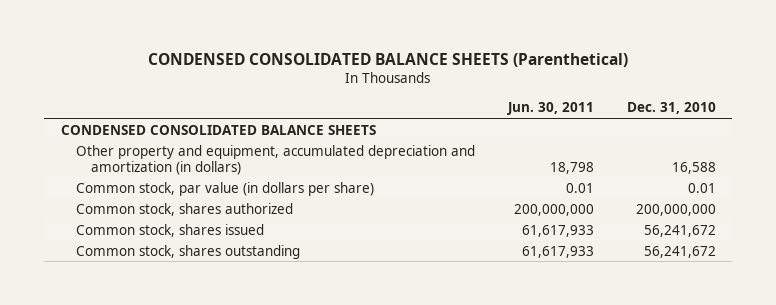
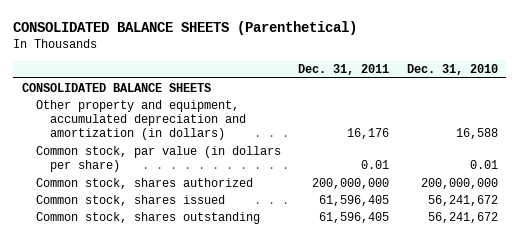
- CONDENSED CONSOLIDATED BALANCE SHEETS (Parenthetical)
+ CONSOLIDATED BALANCE SHEETS (Parenthetical)
- | Jun. 30, 2011 | Dec. 31, 2010
+ | Dec. 31, 2011 | Dec. 31, 2010
- CONDENSED CONSOLIDATED BALANCE SHEETS
+ CONSOLIDATED BALANCE SHEETS

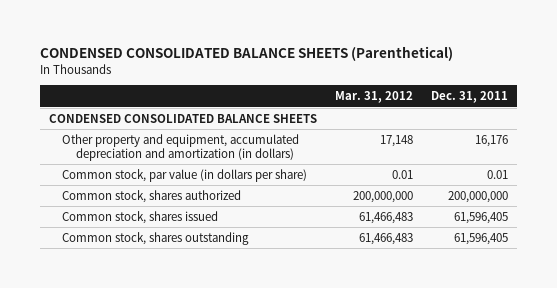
- CONSOLIDATED BALANCE SHEETS (Parenthetical)
+ CONDENSED CONSOLIDATED BALANCE SHEETS (Parenthetical)
- | Dec. 31, 2011 | Dec. 31, 2010
+ | Mar. 31, 2012 | Dec. 31, 2011
- CONSOLIDATED BALANCE SHEETS
+ CONDENSED CONSOLIDATED BALANCE SHEETS

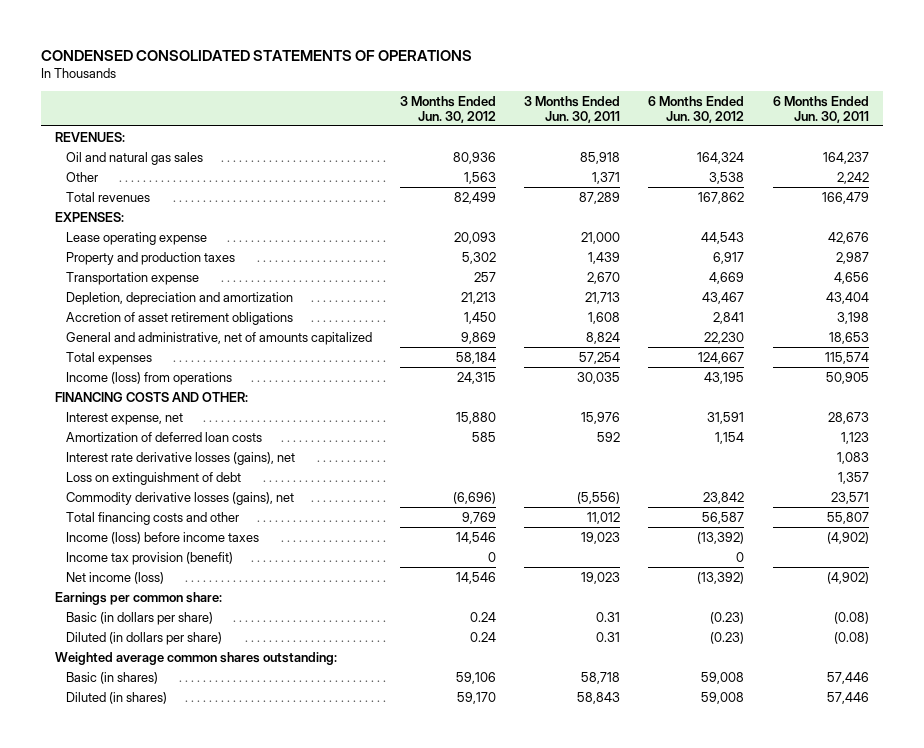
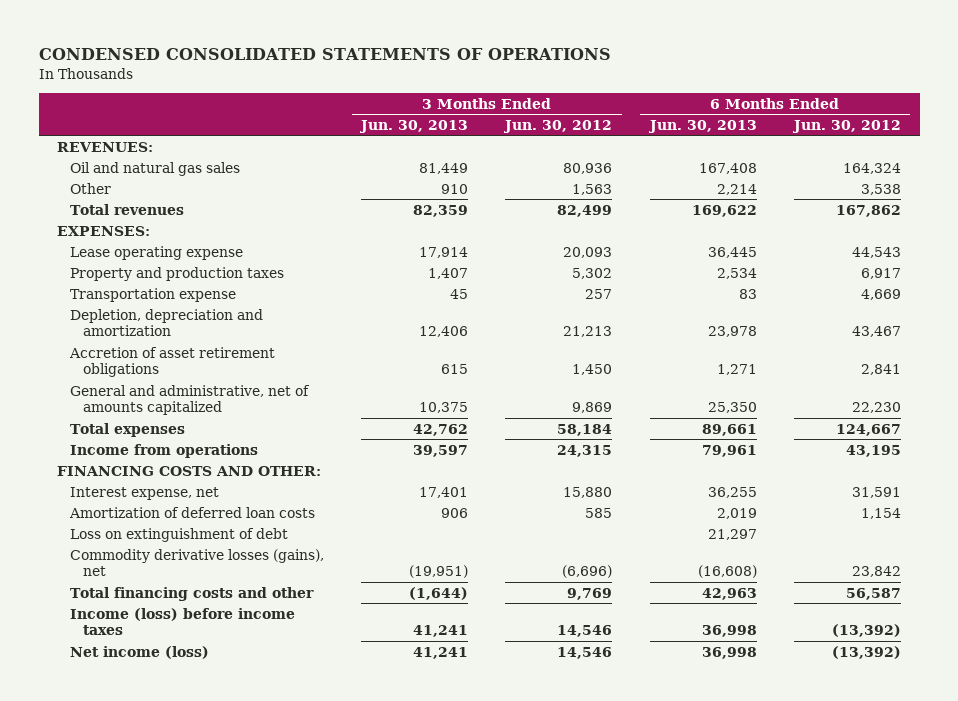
- | 3 Months Ended Jun. 30, 2012 | 3 Months Ended Jun. 30, 2011 | 6 Months Ended Jun. 30, 2012 | 6 Months Ended Jun. 30, 2011
+ | 3 Months Ended Jun. 30, 2013 | 3 Months Ended Jun. 30, 2012 | 6 Months Ended Jun. 30, 2013 | 6 Months Ended Jun. 30, 2012
- Income (loss) from operations | 24,315 | 30,035 | 43,195 | 50,905
+ Income from operations | 39,597 | 24,315 | 79,961 | 43,195
- Interest rate derivative losses (gains), net | | | | 1,083
- Income tax provision (benefit) | 0 | | 0 |
- Earnings per common share:
- Basic (in dollars per share) | 0.24 | 0.31 | (0.23) | (0.08)
- Diluted (in dollars per share) | 0.24 | 0.31 | (0.23) | (0.08)
- Weighted average common shares outstanding:
- Basic (in shares) | 59,106 | 58,718 | 59,008 | 57,446
- Diluted (in shares) | 59,170 | 58,843 | 59,008 | 57,446

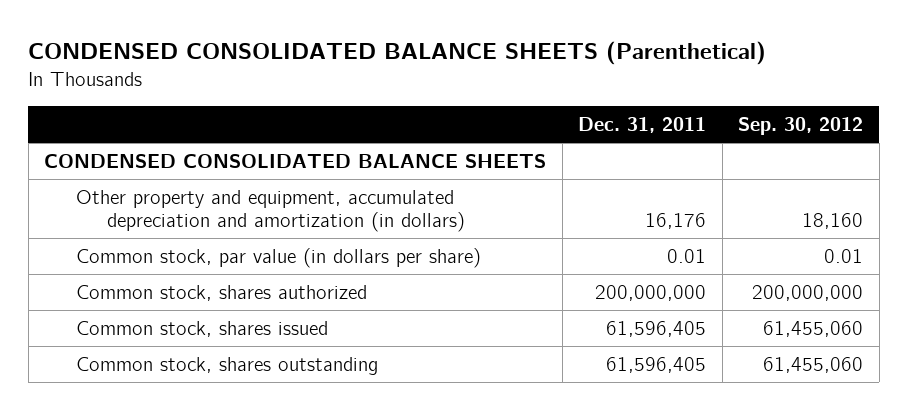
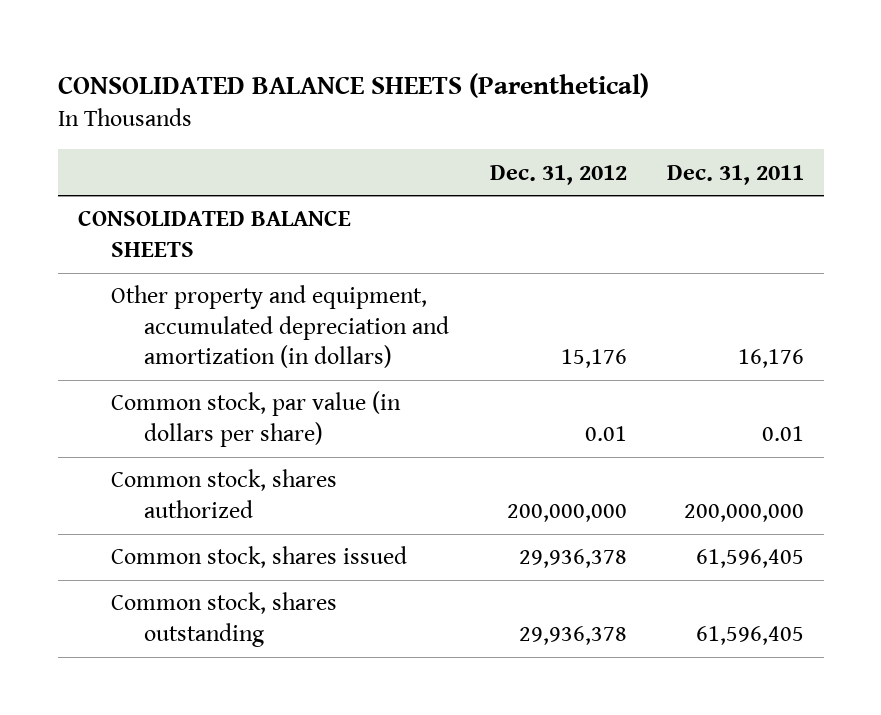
- CONDENSED CONSOLIDATED BALANCE SHEETS (Parenthetical)
+ CONSOLIDATED BALANCE SHEETS (Parenthetical)
- | Dec. 31, 2011 | Sep. 30, 2012
+ | Dec. 31, 2012 | Dec. 31, 2011
- CONDENSED CONSOLIDATED BALANCE SHEETS
+ CONSOLIDATED BALANCE SHEETS

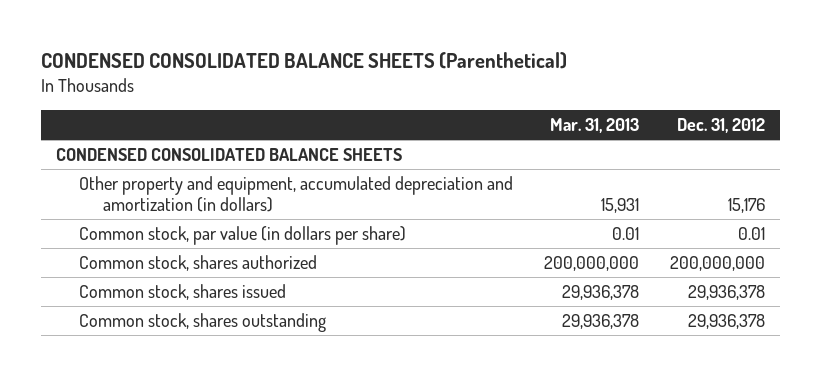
- CONSOLIDATED BALANCE SHEETS (Parenthetical)
+ CONDENSED CONSOLIDATED BALANCE SHEETS (Parenthetical)
- | Dec. 31, 2012 | Dec. 31, 2011
+ | Mar. 31, 2013 | Dec. 31, 2012
- CONSOLIDATED BALANCE SHEETS
+ CONDENSED CONSOLIDATED BALANCE SHEETS

